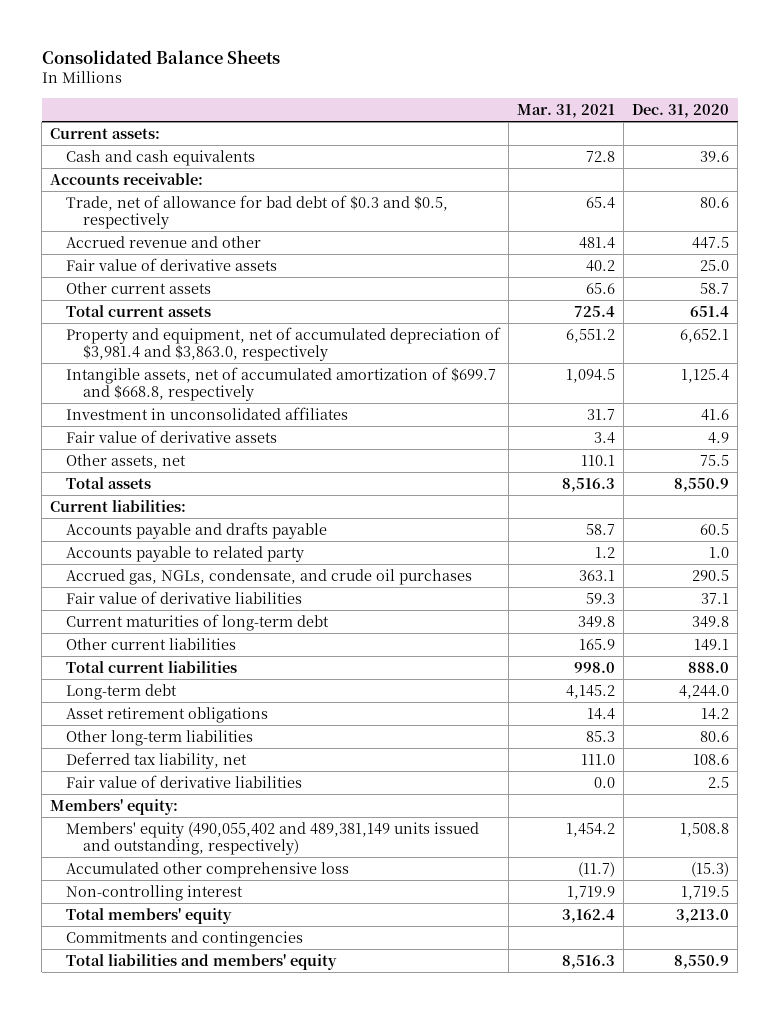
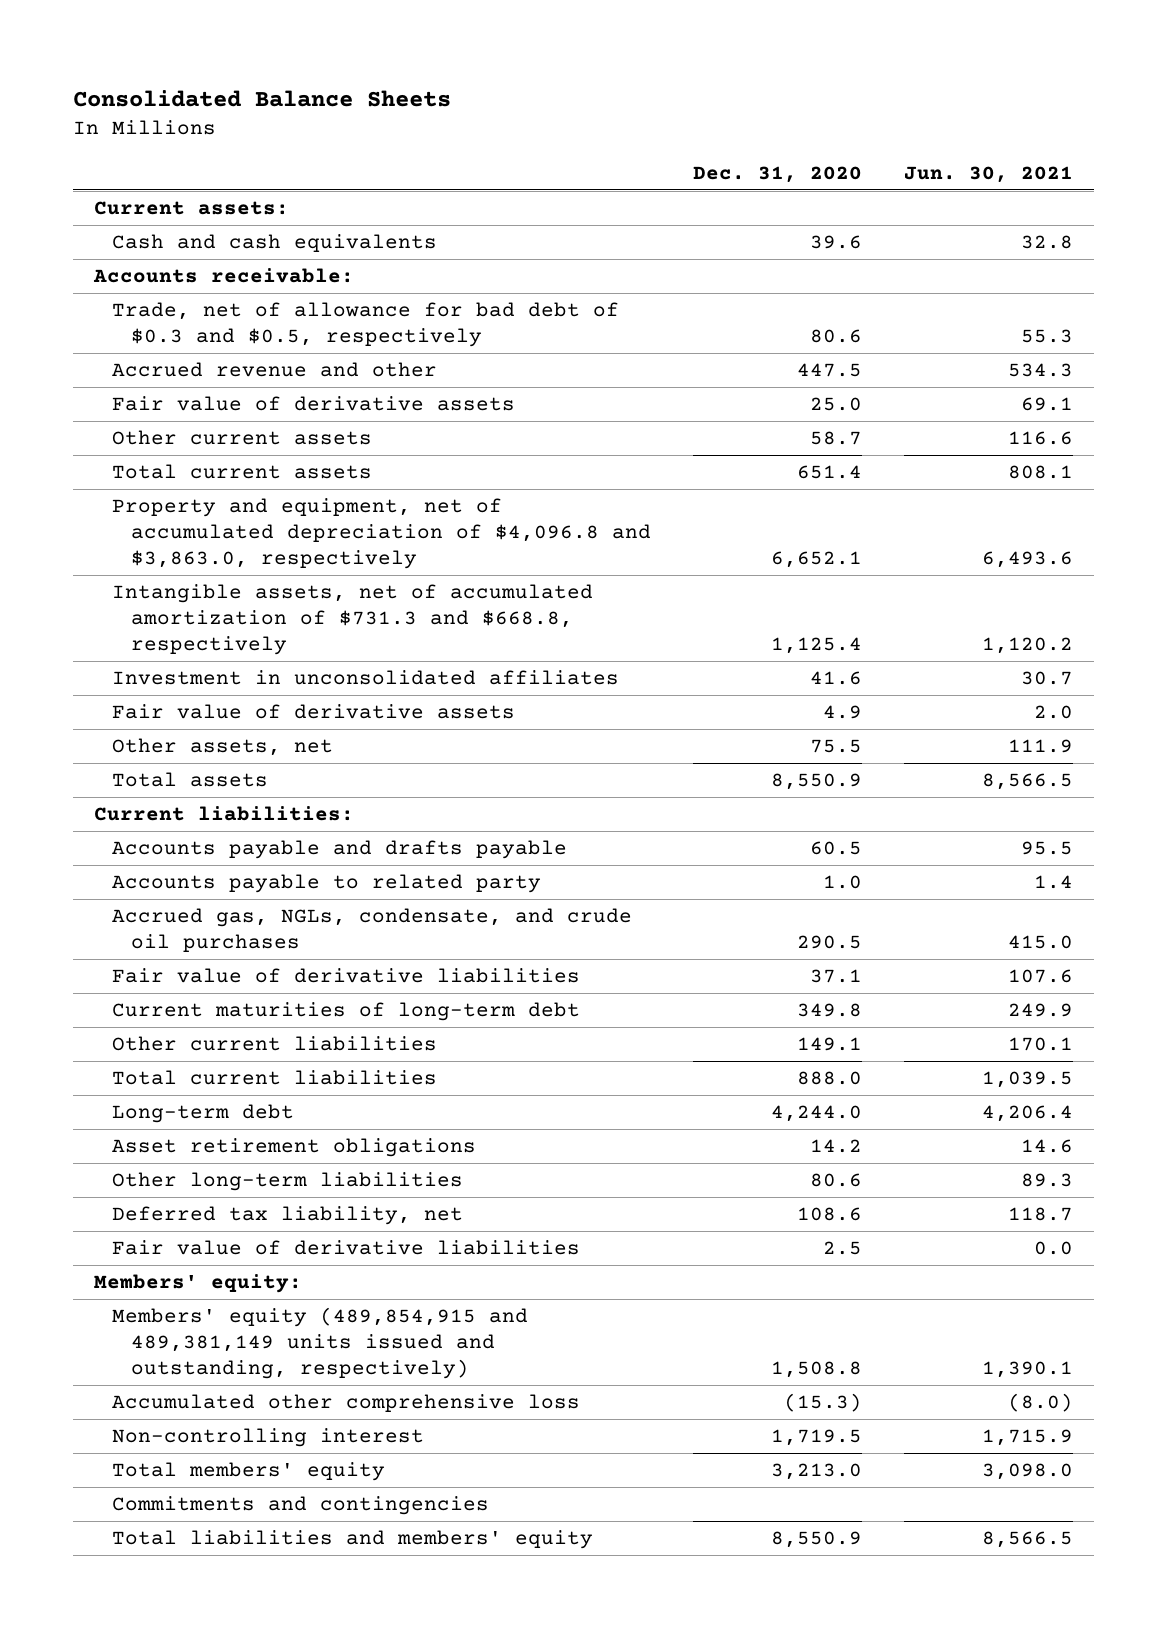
- | Mar. 31, 2021 | Dec. 31, 2020
+ | Dec. 31, 2020 | Jun. 30, 2021
- Property and equipment, net of accumulated depreciation of $3,981.4 and $3,863.0, respectively | 6,551.2 | 6,652.1
- Intangible assets, net of accumulated amortization of $699.7 and $668.8, respectively | 1,094.5 | 1,125.4
+ Property and equipment, net of accumulated depreciation of $4,096.8 and $3,863.0, respectively | 6,652.1 | 6,493.6
+ Intangible assets, net of accumulated amortization of $731.3 and $668.8, respectively | 1,125.4 | 1,120.2
- Members' equity (490,055,402 and 489,381,149 units issued and outstanding, respectively) | 1,454.2 | 1,508.8
+ Members' equity (489,854,915 and 489,381,149 units issued and outstanding, respectively) | 1,508.8 | 1,390.1

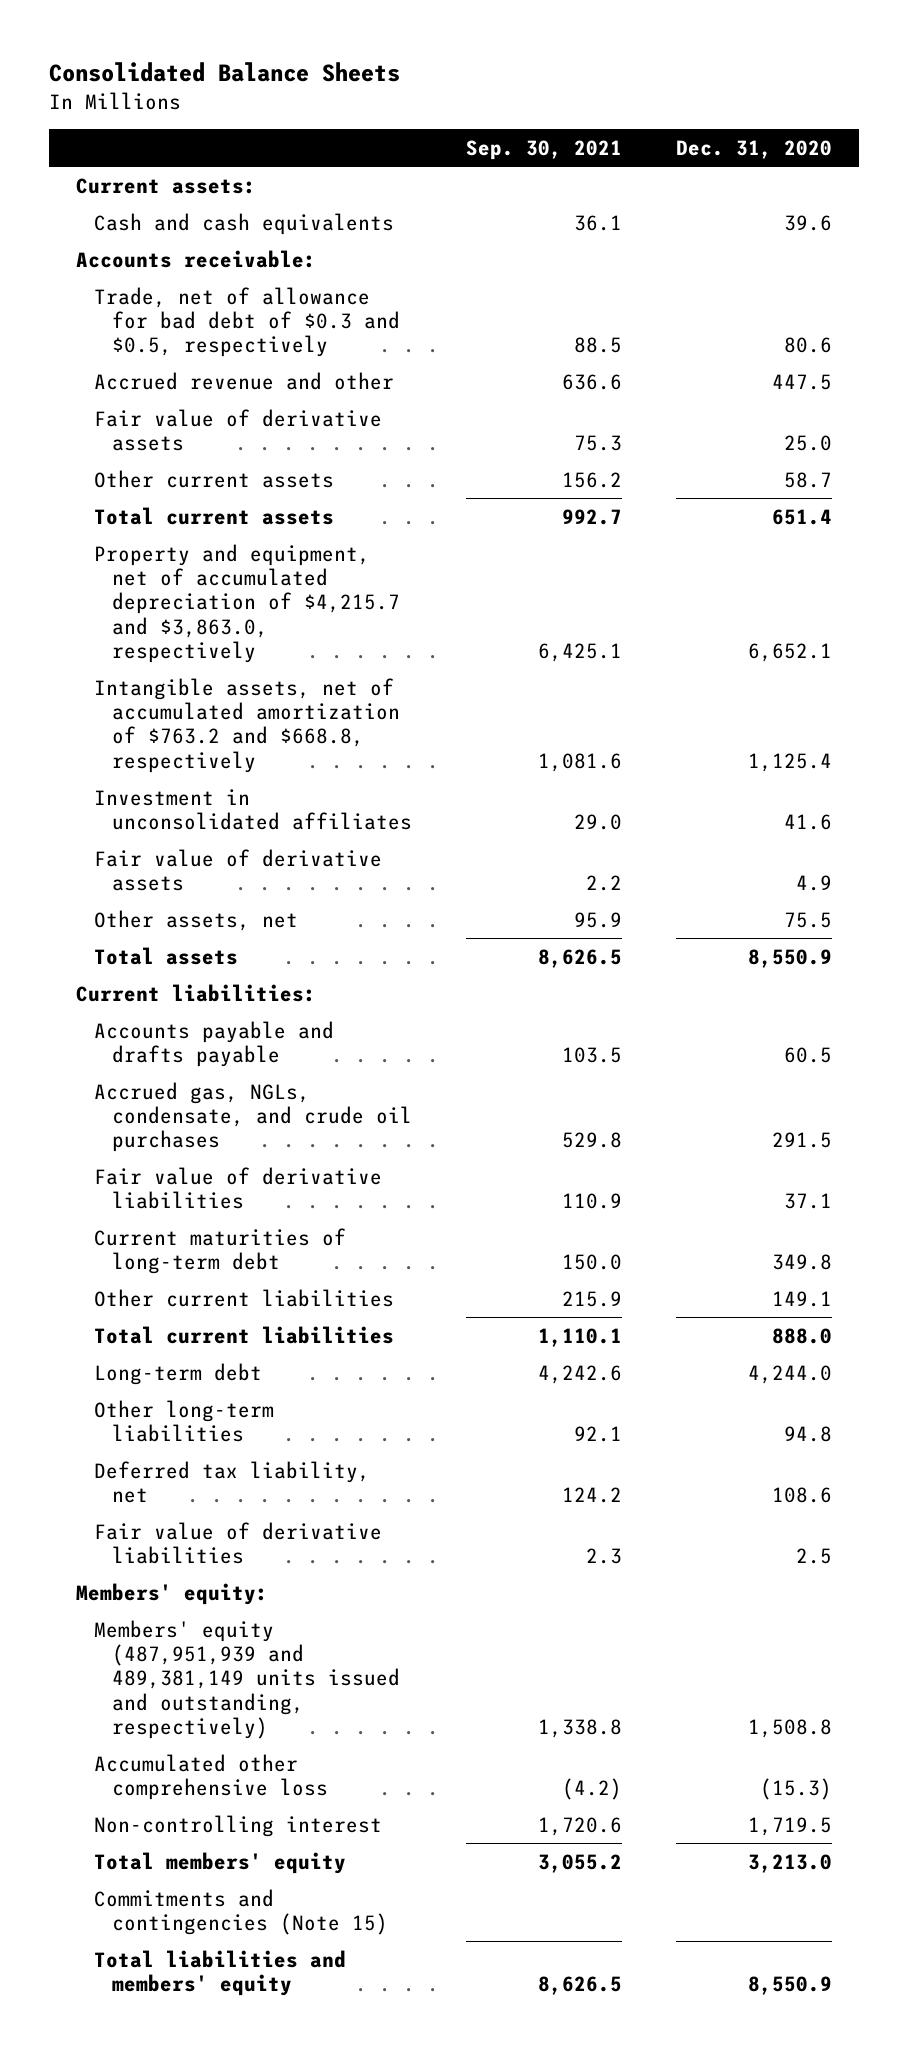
- | Dec. 31, 2020 | Jun. 30, 2021
+ | Sep. 30, 2021 | Dec. 31, 2020
- Property and equipment, net of accumulated depreciation of $4,096.8 and $3,863.0, respectively | 6,652.1 | 6,493.6
- Intangible assets, net of accumulated amortization of $731.3 and $668.8, respectively | 1,125.4 | 1,120.2
+ Property and equipment, net of accumulated depreciation of $4,215.7 and $3,863.0, respectively | 6,425.1 | 6,652.1
+ Intangible assets, net of accumulated amortization of $763.2 and $668.8, respectively | 1,081.6 | 1,125.4
- Accounts payable to related party | 1.0 | 1.4
- Accrued gas, NGLs, condensate, and crude oil purchases | 290.5 | 415.0
+ Accrued gas, NGLs, condensate, and crude oil purchases | 529.8 | 291.5
- Asset retirement obligations | 14.2 | 14.6
- Other long-term liabilities | 80.6 | 89.3
+ Other long-term liabilities | 92.1 | 94.8
- Members' equity (489,854,915 and 489,381,149 units issued and outstanding, respectively) | 1,508.8 | 1,390.1
+ Members' equity (487,951,939 and 489,381,149 units issued and outstanding, respectively) | 1,338.8 | 1,508.8
- Commitments and contingencies
+ Commitments and contingencies (Note 15)

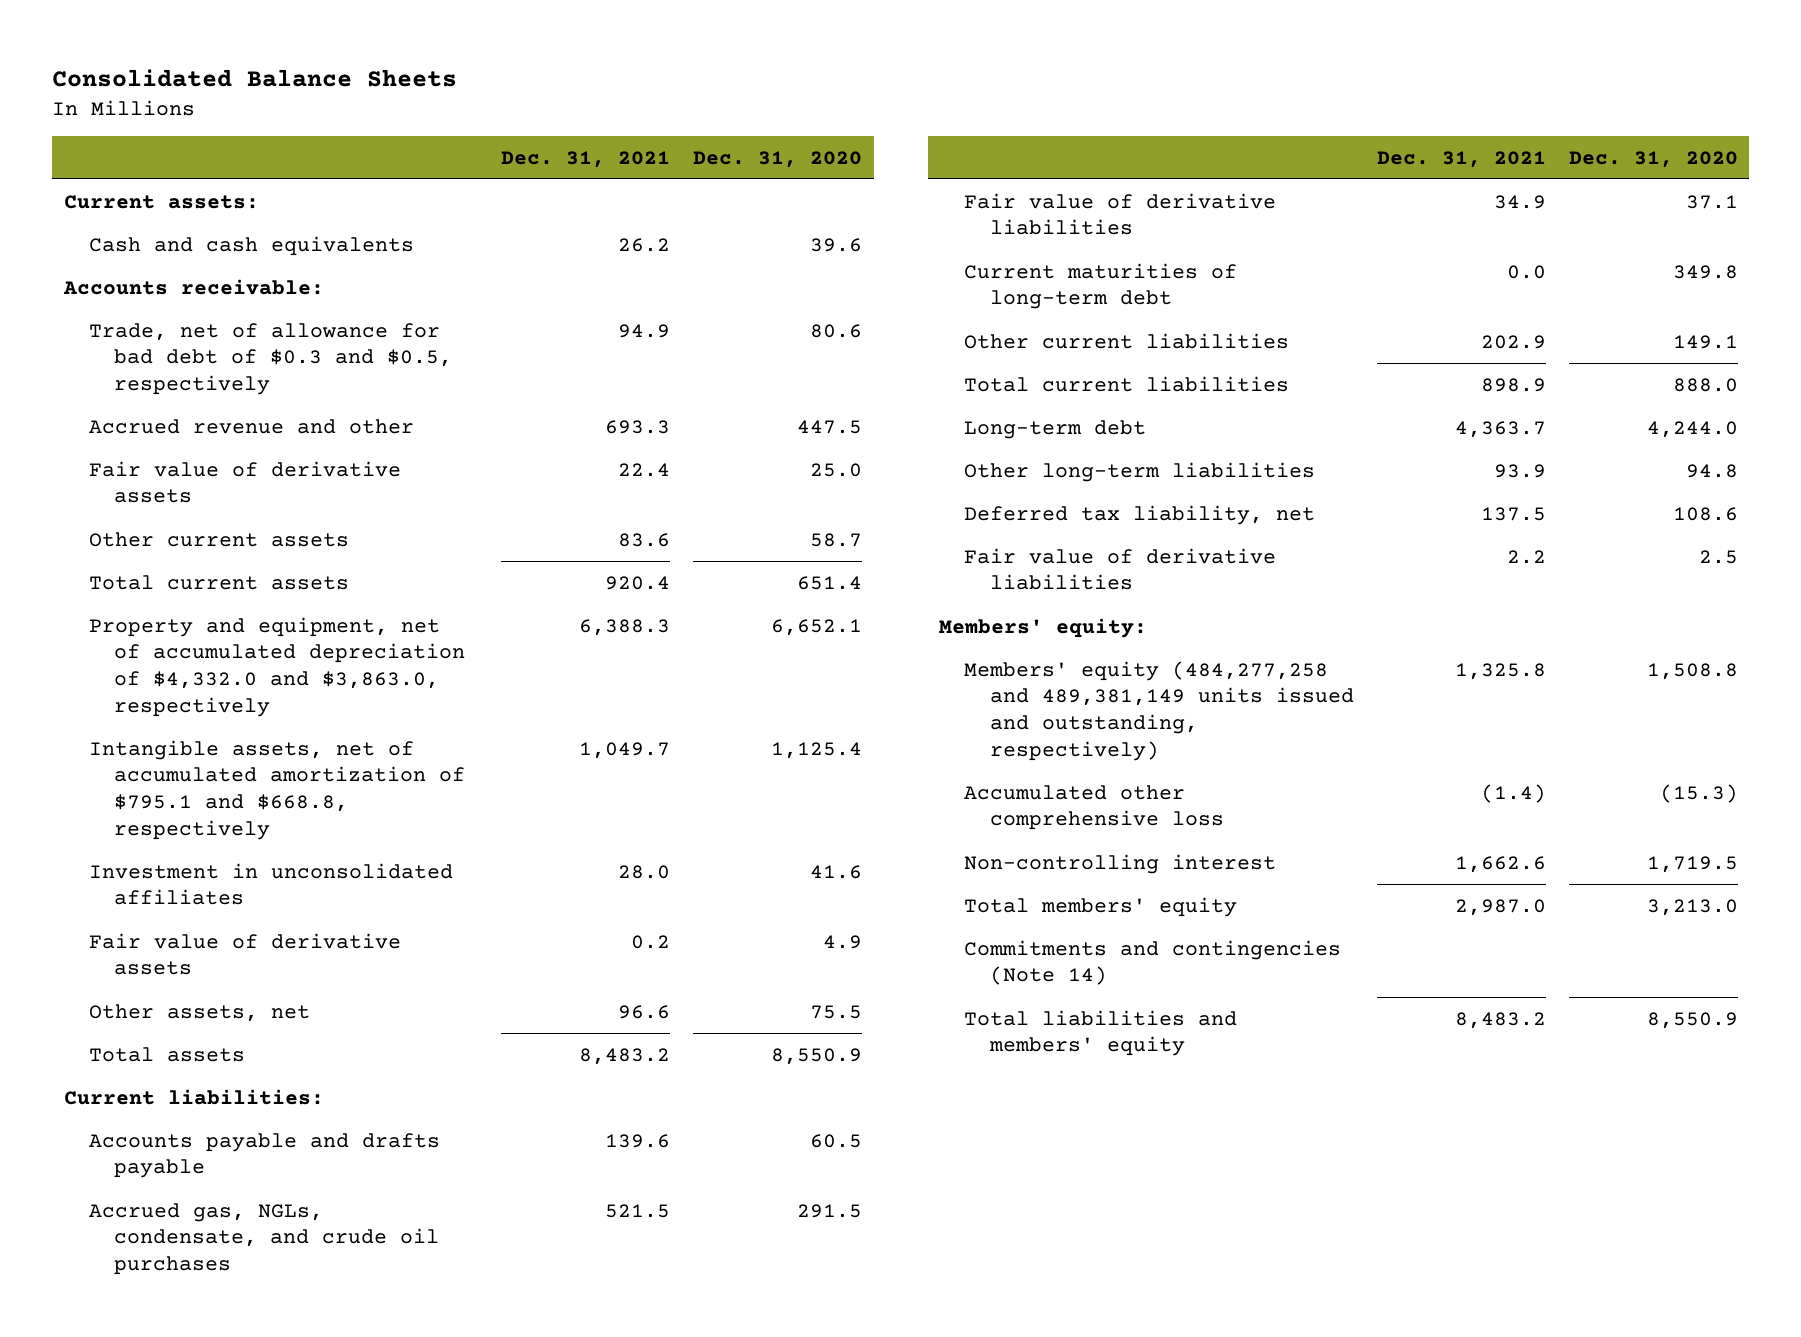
- | Sep. 30, 2021 | Dec. 31, 2020
+ | Dec. 31, 2021 | Dec. 31, 2020
- Property and equipment, net of accumulated depreciation of $4,215.7 and $3,863.0, respectively | 6,425.1 | 6,652.1
- Intangible assets, net of accumulated amortization of $763.2 and $668.8, respectively | 1,081.6 | 1,125.4
+ Property and equipment, net of accumulated depreciation of $4,332.0 and $3,863.0, respectively | 6,388.3 | 6,652.1
+ Intangible assets, net of accumulated amortization of $795.1 and $668.8, respectively | 1,049.7 | 1,125.4
- Members' equity (487,951,939 and 489,381,149 units issued and outstanding, respectively) | 1,338.8 | 1,508.8
+ Members' equity (484,277,258 and 489,381,149 units issued and outstanding, respectively) | 1,325.8 | 1,508.8
- Commitments and contingencies (Note 15)
+ Commitments and contingencies (Note 14)

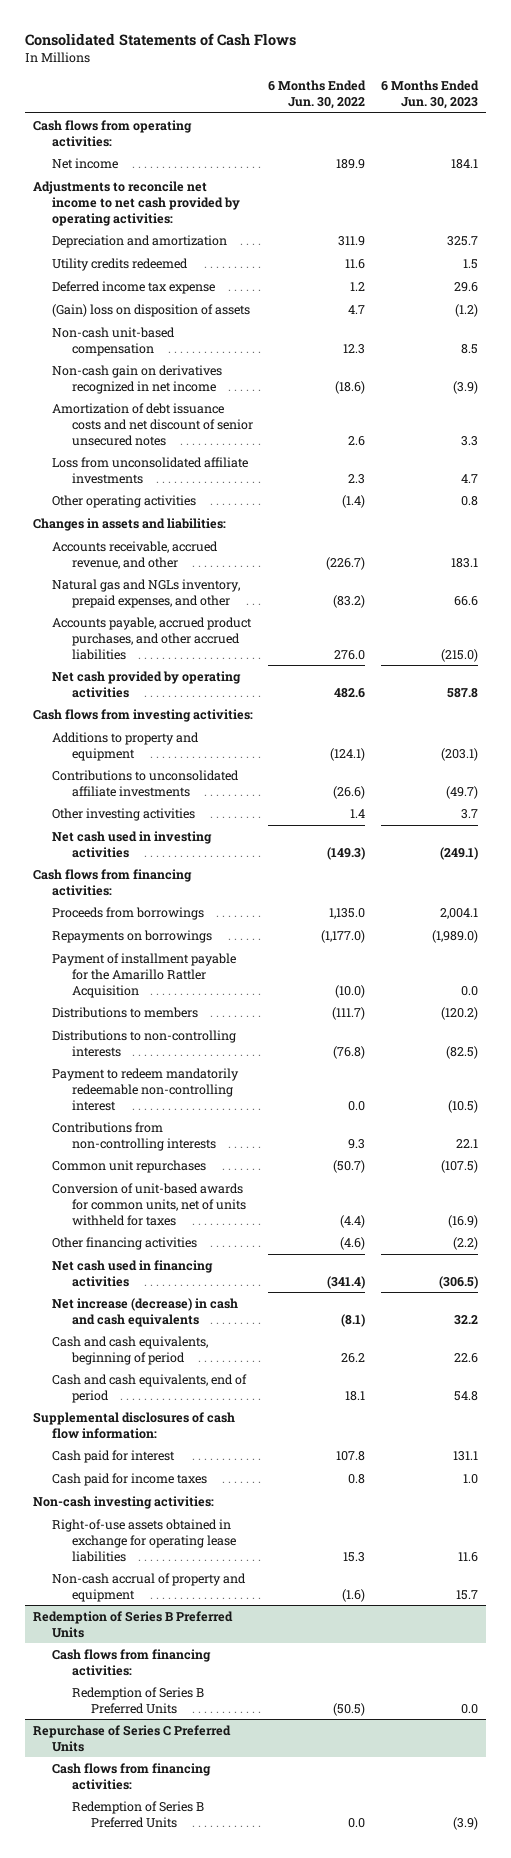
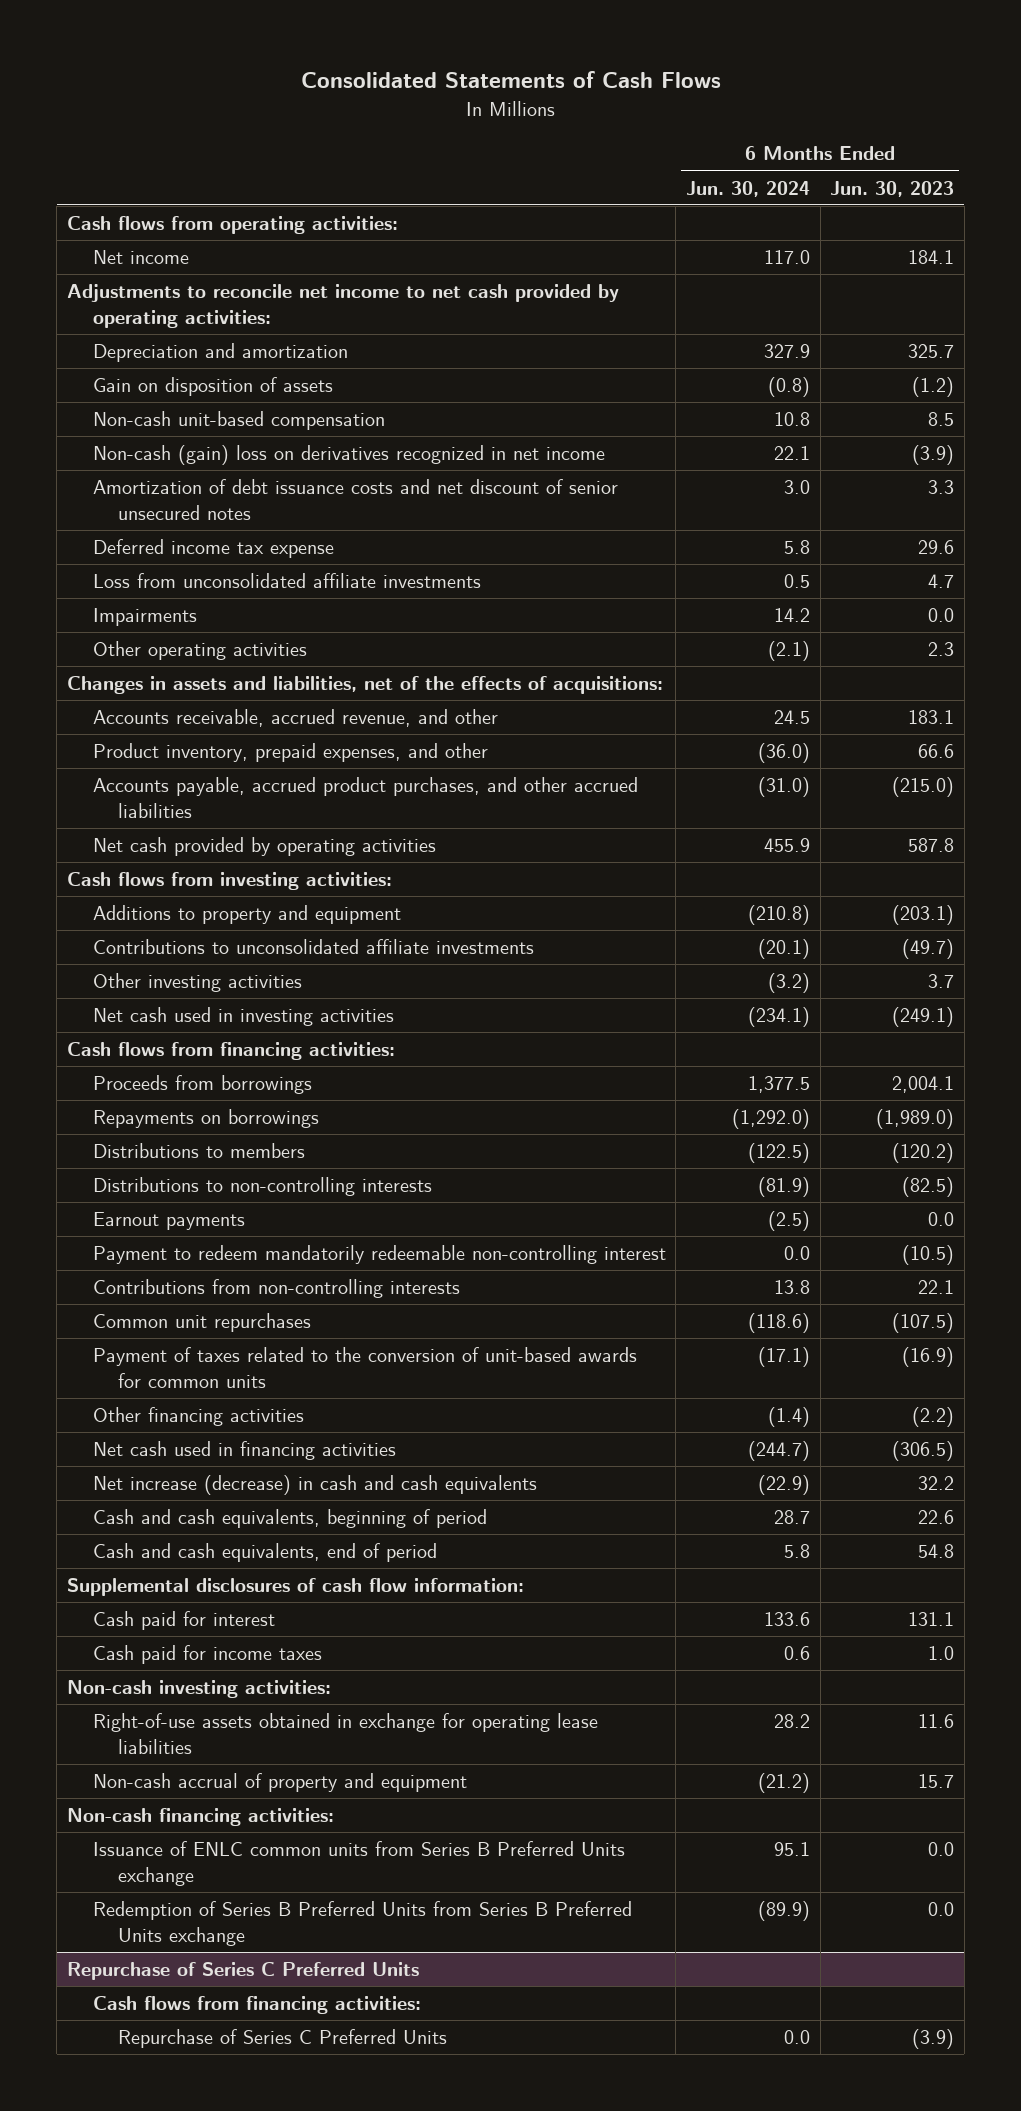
- | 6 Months Ended Jun. 30, 2022 | 6 Months Ended Jun. 30, 2023
+ | 6 Months Ended Jun. 30, 2024 | 6 Months Ended Jun. 30, 2023
- Utility credits redeemed | 11.6 | 1.5
- (Gain) loss on disposition of assets | 4.7 | (1.2)
+ Gain on disposition of assets | (0.8) | (1.2)
- Non-cash gain on derivatives recognized in net income | (18.6) | (3.9)
+ Non-cash (gain) loss on derivatives recognized in net income | 22.1 | (3.9)
moved down: Deferred income tax expense | 5.8 | 29.6
- Other operating activities | (1.4) | 0.8
- Changes in assets and liabilities:
+ Impairments | 14.2 | 0.0
+ Other operating activities | (2.1) | 2.3
+ Changes in assets and liabilities, net of the effects of acquisitions:
- Natural gas and NGLs inventory, prepaid expenses, and other | (83.2) | 66.6
+ Product inventory, prepaid expenses, and other | (36.0) | 66.6
- Payment of installment payable for the Amarillo Rattler Acquisition | (10.0) | 0.0
+ Earnout payments | (2.5) | 0.0
- Conversion of unit-based awards for common units, net of units withheld for taxes | (4.4) | (16.9)
+ Payment of taxes related to the conversion of unit-based awards for common units | (17.1) | (16.9)
- Redemption of Series B Preferred Units
- Cash flows from financing activities:
- Redemption of Series B Preferred Units | (50.5) | 0.0
+ Non-cash financing activities:
+ Issuance of ENLC common units from Series B Preferred Units exchange | 95.1 | 0.0
+ Redemption of Series B Preferred Units from Series B Preferred Units exchange | (89.9) | 0.0
@ Repurchase of Series C Preferred Units
- Redemption of Series B Preferred Units | 0.0 | (3.9)
+ Repurchase of Series C Preferred Units | 0.0 | (3.9)

